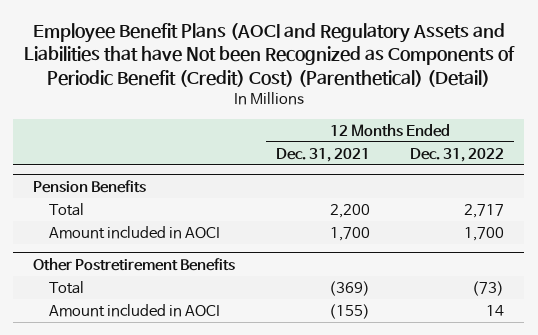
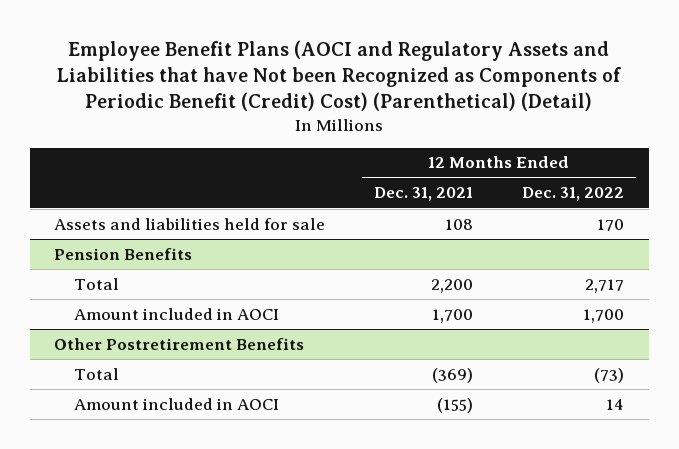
+ Assets and liabilities held for sale | 108 | 170

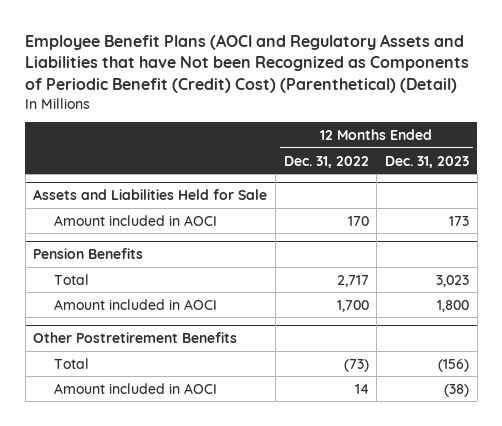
- | 12 Months Ended Dec. 31, 2021 | 12 Months Ended Dec. 31, 2022
+ | 12 Months Ended Dec. 31, 2022 | 12 Months Ended Dec. 31, 2023
- Assets and liabilities held for sale | 108 | 170
+ Assets and Liabilities Held for Sale
+ Amount included in AOCI | 170 | 173

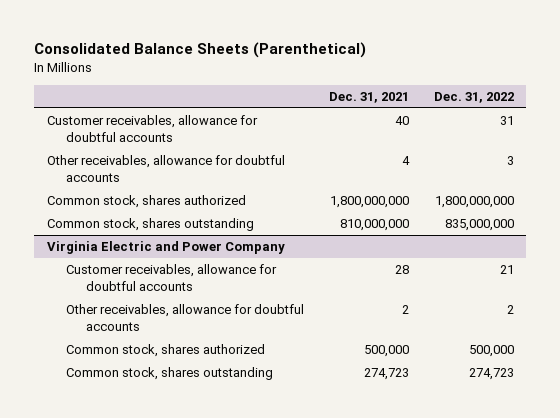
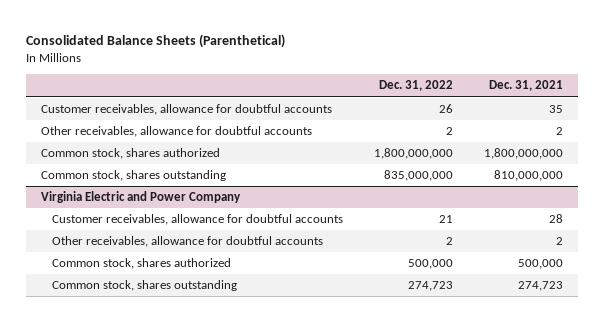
- | Dec. 31, 2021 | Dec. 31, 2022
+ | Dec. 31, 2022 | Dec. 31, 2021
- Customer receivables, allowance for doubtful accounts | 40 | 31
- Other receivables, allowance for doubtful accounts | 4 | 3
+ Customer receivables, allowance for doubtful accounts | 26 | 35
+ Other receivables, allowance for doubtful accounts | 2 | 2

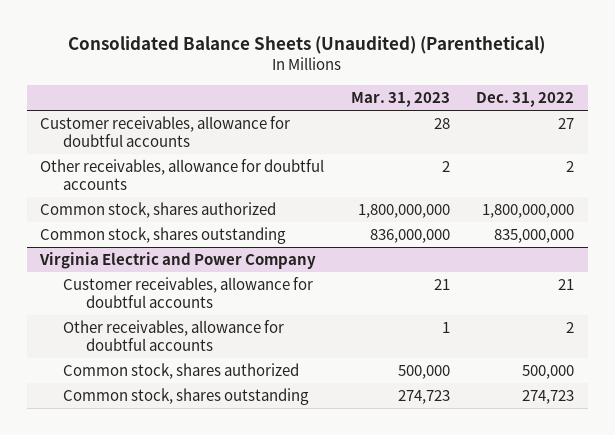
- Consolidated Balance Sheets (Parenthetical)
+ Consolidated Balance Sheets (Unaudited) (Parenthetical)
- | Dec. 31, 2022 | Dec. 31, 2021
+ | Mar. 31, 2023 | Dec. 31, 2022
- Customer receivables, allowance for doubtful accounts | 26 | 35
+ Customer receivables, allowance for doubtful accounts | 28 | 27

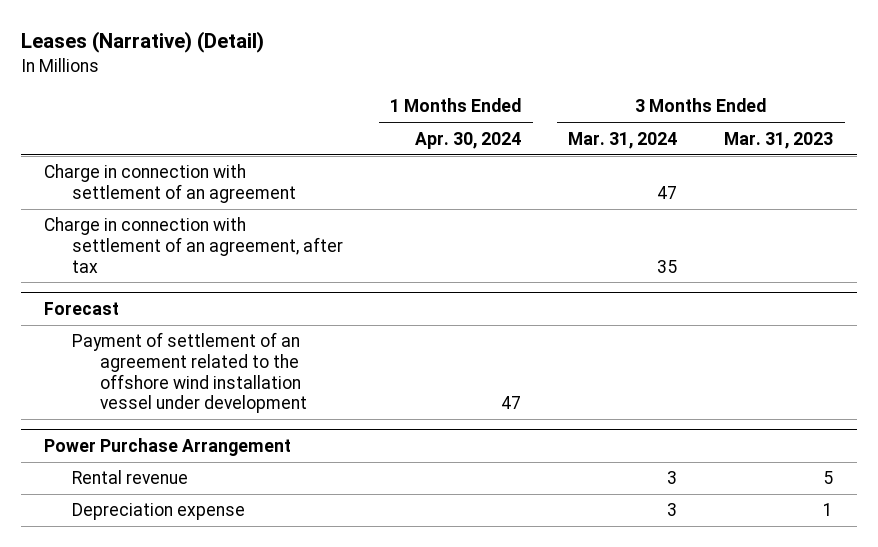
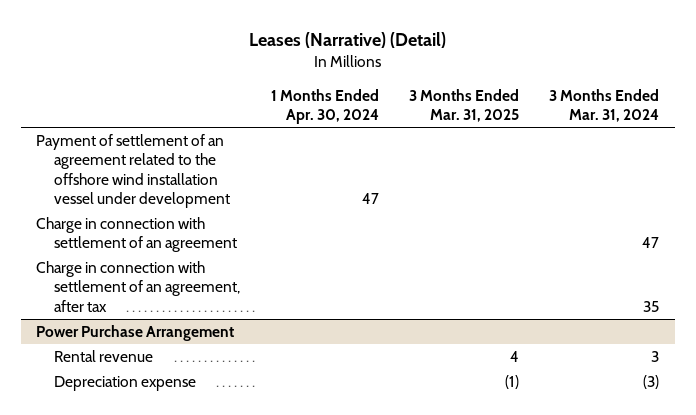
- | 1 Months Ended Apr. 30, 2024 | 3 Months Ended Mar. 31, 2024 | 3 Months Ended Mar. 31, 2023
+ | 1 Months Ended Apr. 30, 2024 | 3 Months Ended Mar. 31, 2025 | 3 Months Ended Mar. 31, 2024
+ Payment of settlement of an agreement related to the offshore wind installation vessel under development | 47 | |
- Forecast
- Payment of settlement of an agreement related to the offshore wind installation vessel under development | 47 | |
@ Power Purchase Arrangement
- Depreciation expense | | 3 | 1
+ Depreciation expense | | (1) | (3)

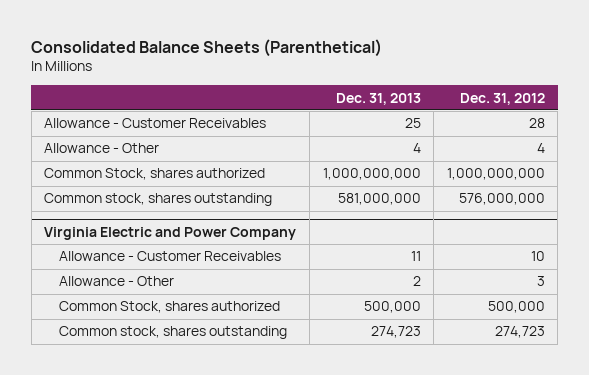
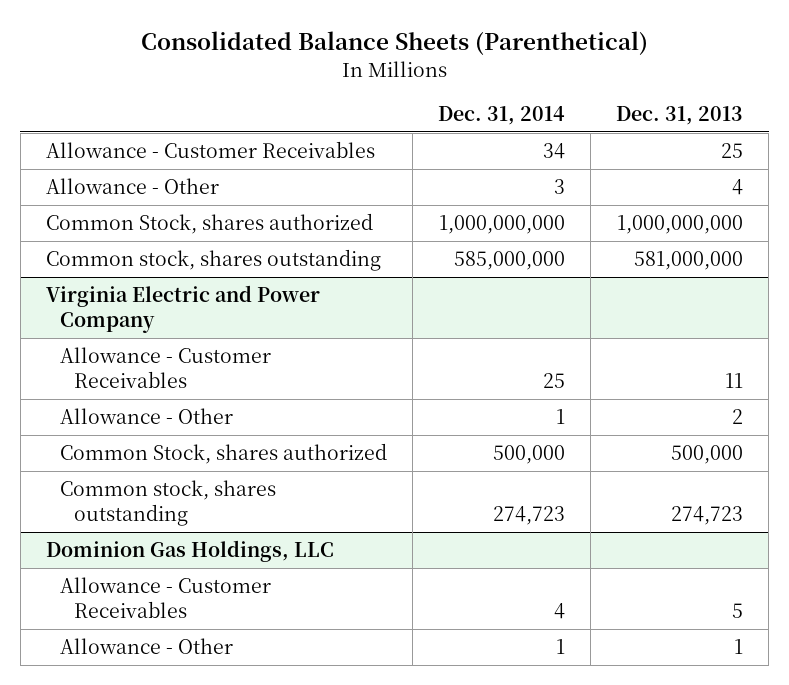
- | Dec. 31, 2013 | Dec. 31, 2012
+ | Dec. 31, 2014 | Dec. 31, 2013
+ Dominion Gas Holdings, LLC
+ Allowance - Customer Receivables | 4 | 5
+ Allowance - Other | 1 | 1

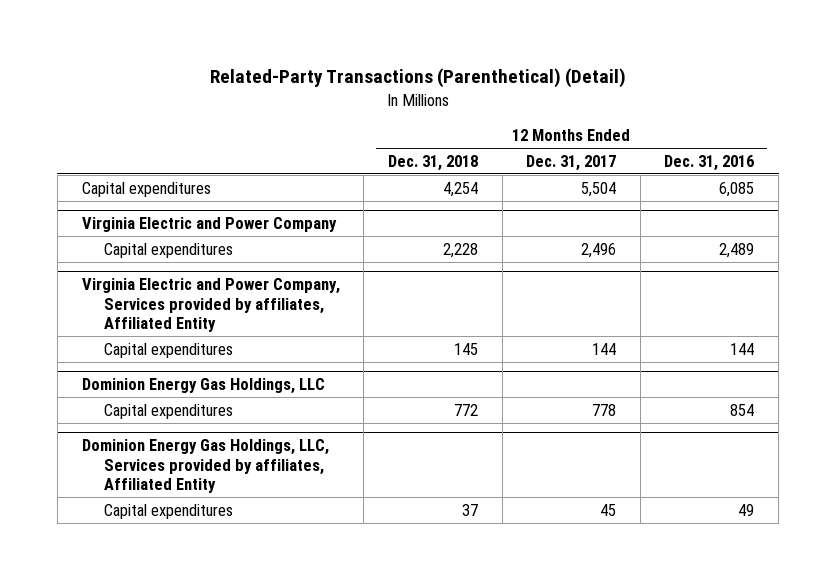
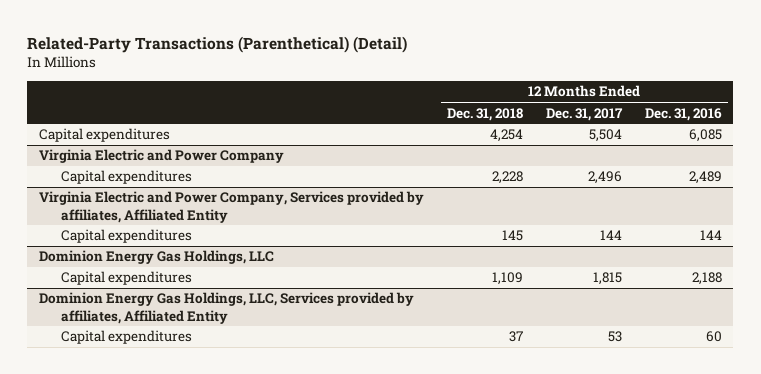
@ Dominion Energy Gas Holdings, LLC
- Capital expenditures | 772 | 778 | 854
+ Capital expenditures | 1,109 | 1,815 | 2,188
@ Dominion Energy Gas Holdings, LLC, Services provided by affiliates, Affiliated Entity
- Capital expenditures | 37 | 45 | 49
+ Capital expenditures | 37 | 53 | 60

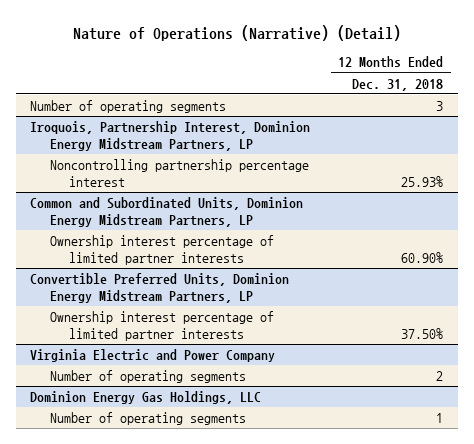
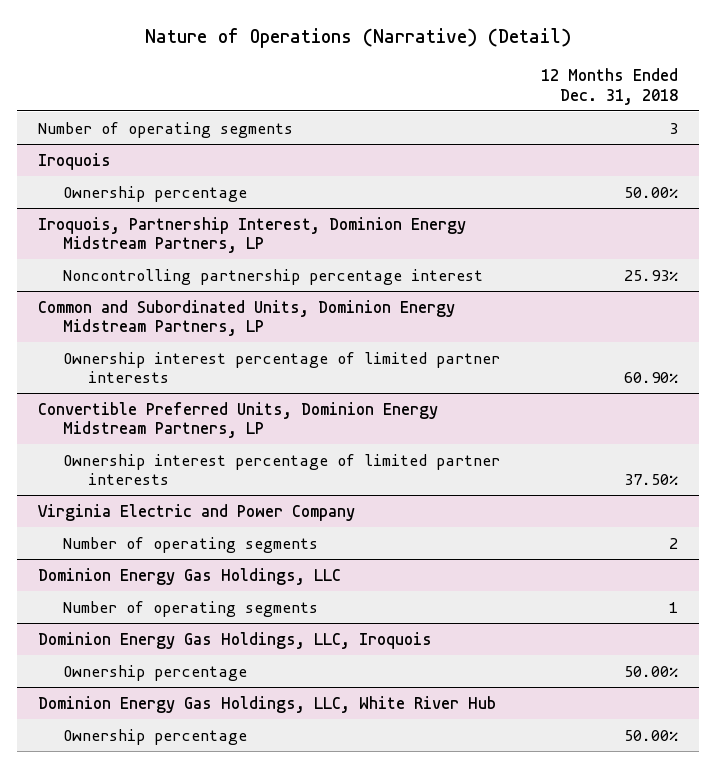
+ Iroquois
+ Ownership percentage | 50.00%
+ Dominion Energy Gas Holdings, LLC, Iroquois
+ Ownership percentage | 50.00%
+ Dominion Energy Gas Holdings, LLC, White River Hub
+ Ownership percentage | 50.00%

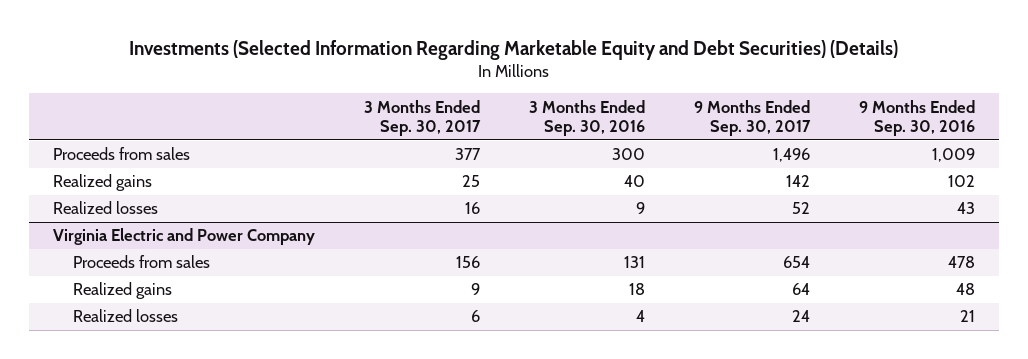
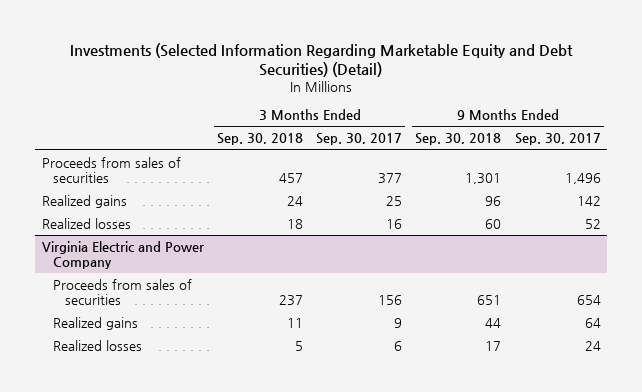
- Investments (Selected Information Regarding Marketable Equity and Debt Securities) (Details)
+ Investments (Selected Information Regarding Marketable Equity and Debt Securities) (Detail)
- | 3 Months Ended Sep. 30, 2017 | 3 Months Ended Sep. 30, 2016 | 9 Months Ended Sep. 30, 2017 | 9 Months Ended Sep. 30, 2016
+ | 3 Months Ended Sep. 30, 2018 | 3 Months Ended Sep. 30, 2017 | 9 Months Ended Sep. 30, 2018 | 9 Months Ended Sep. 30, 2017
- Proceeds from sales | 377 | 300 | 1,496 | 1,009
+ Proceeds from sales of securities | 457 | 377 | 1,301 | 1,496
@ Virginia Electric and Power Company
- Proceeds from sales | 156 | 131 | 654 | 478
+ Proceeds from sales of securities | 237 | 156 | 651 | 654

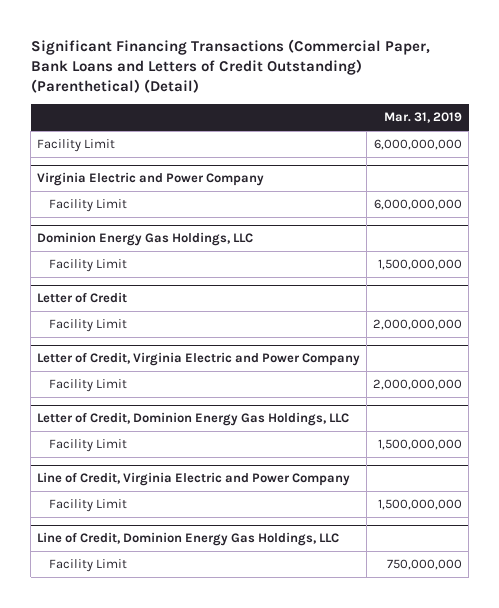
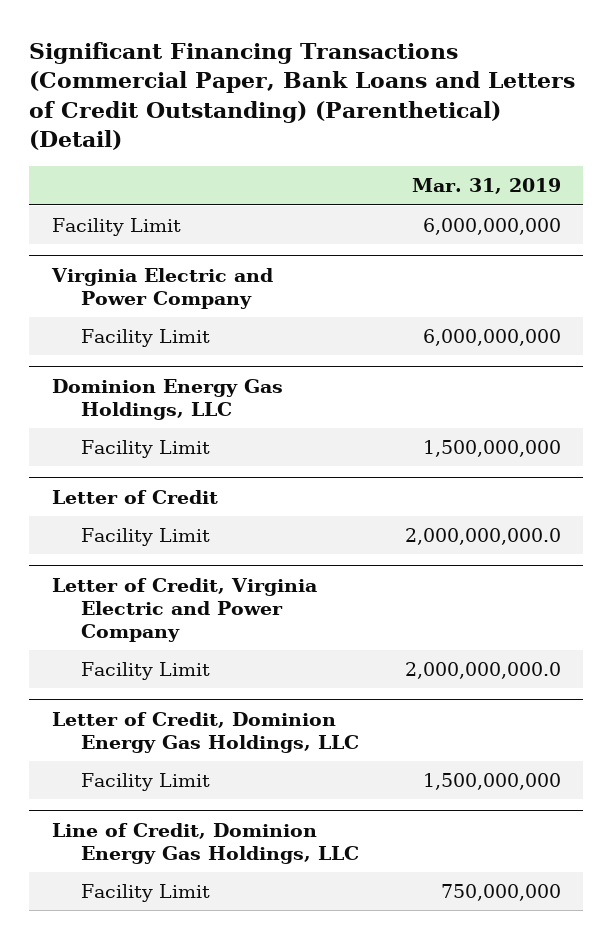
@ Letter of Credit
- Facility Limit | 2,000,000,000
+ Facility Limit | 2,000,000,000.0
@ Letter of Credit, Virginia Electric and Power Company
- Facility Limit | 2,000,000,000
+ Facility Limit | 2,000,000,000.0
- Line of Credit, Virginia Electric and Power Company
- Facility Limit | 1,500,000,000

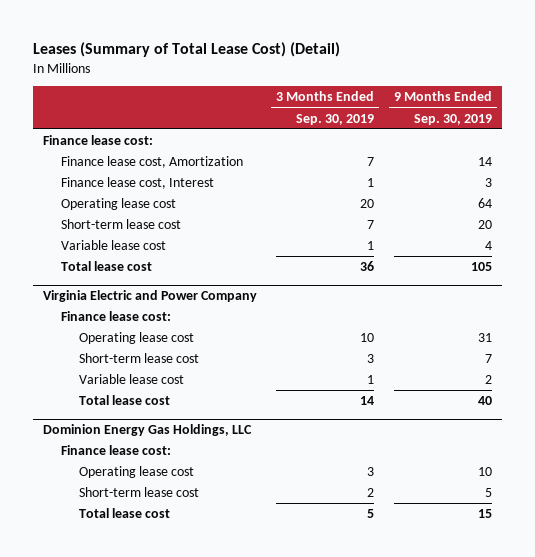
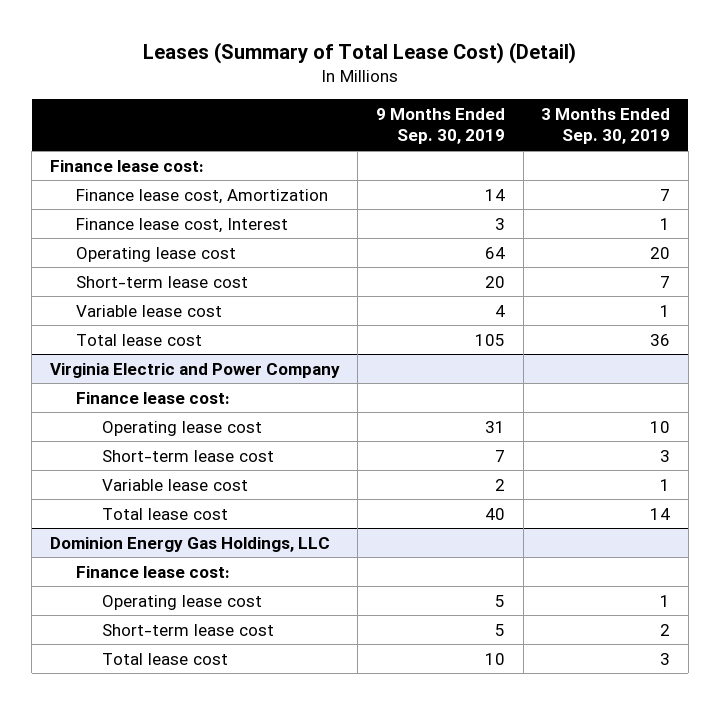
- | 3 Months Ended Sep. 30, 2019 | 9 Months Ended Sep. 30, 2019
+ | 9 Months Ended Sep. 30, 2019 | 3 Months Ended Sep. 30, 2019
@ Dominion Energy Gas Holdings, LLC
- Operating lease cost | 3 | 10
+ Operating lease cost | 5 | 1
- Total lease cost | 5 | 15
+ Total lease cost | 10 | 3

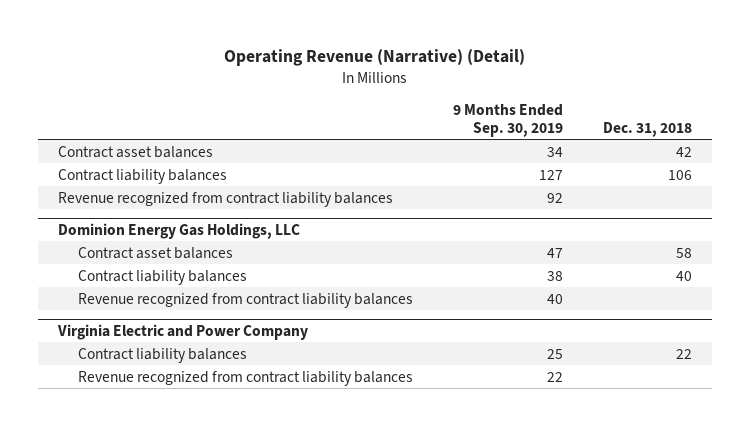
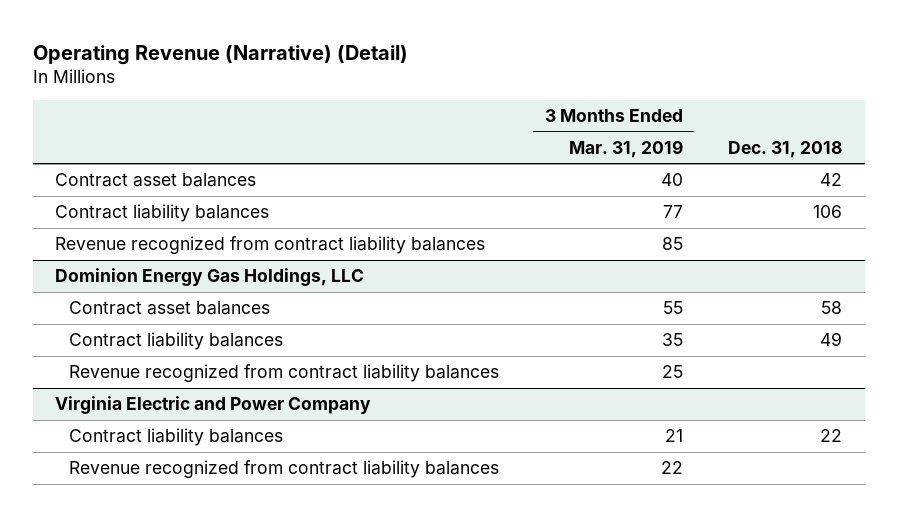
- | 9 Months Ended Sep. 30, 2019 | Dec. 31, 2018
+ | 3 Months Ended Mar. 31, 2019 | Dec. 31, 2018
@ Dominion Energy Gas Holdings, LLC
- Contract liability balances | 38 | 40
+ Contract liability balances | 35 | 49

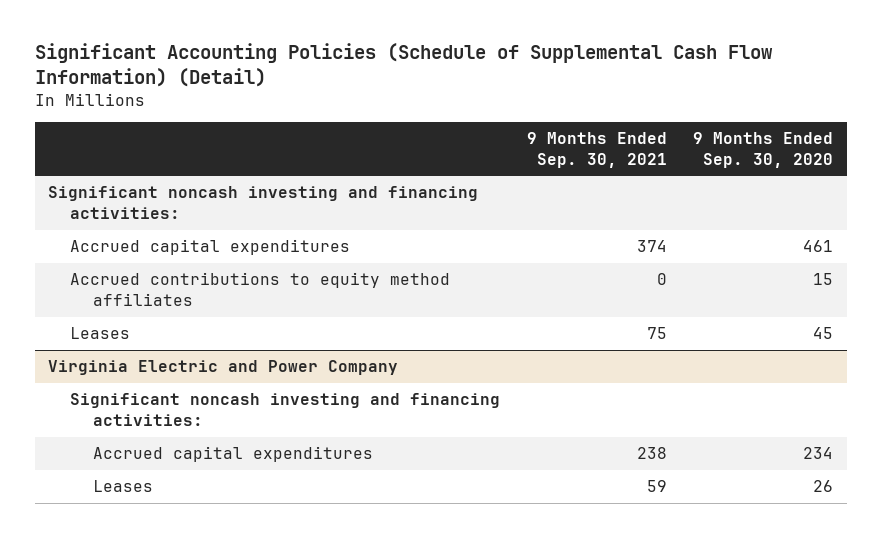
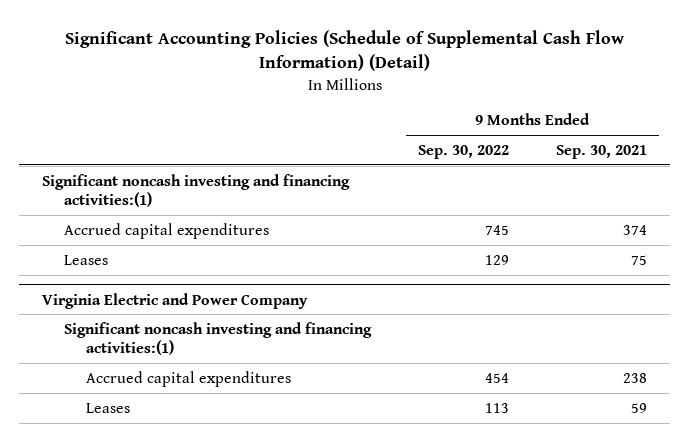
- | 9 Months Ended Sep. 30, 2021 | 9 Months Ended Sep. 30, 2020
+ | 9 Months Ended Sep. 30, 2022 | 9 Months Ended Sep. 30, 2021
- Significant noncash investing and financing activities:
+ Significant noncash investing and financing activities:(1)
- Accrued contributions to equity method affiliates | 0 | 15
@ Virginia Electric and Power Company
- Significant noncash investing and financing activities:
+ Significant noncash investing and financing activities:(1)

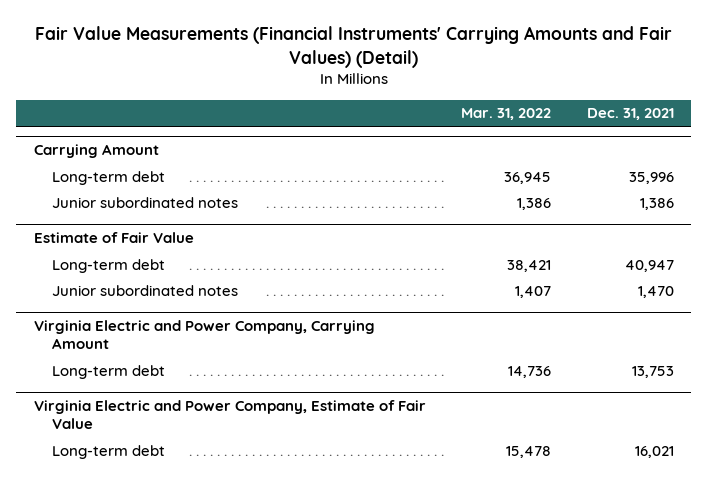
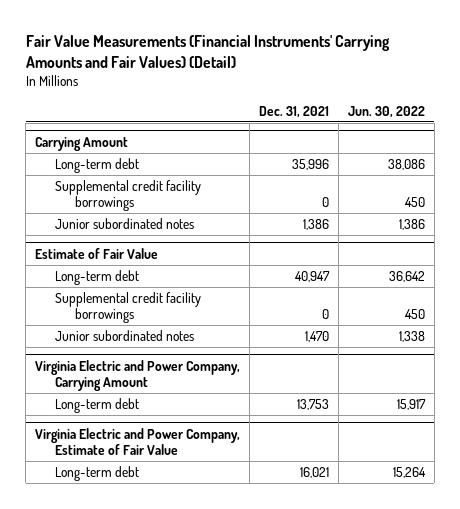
- | Mar. 31, 2022 | Dec. 31, 2021
+ | Dec. 31, 2021 | Jun. 30, 2022
@ Carrying Amount
+ Supplemental credit facility borrowings | 0 | 450
@ Estimate of Fair Value
+ Supplemental credit facility borrowings | 0 | 450

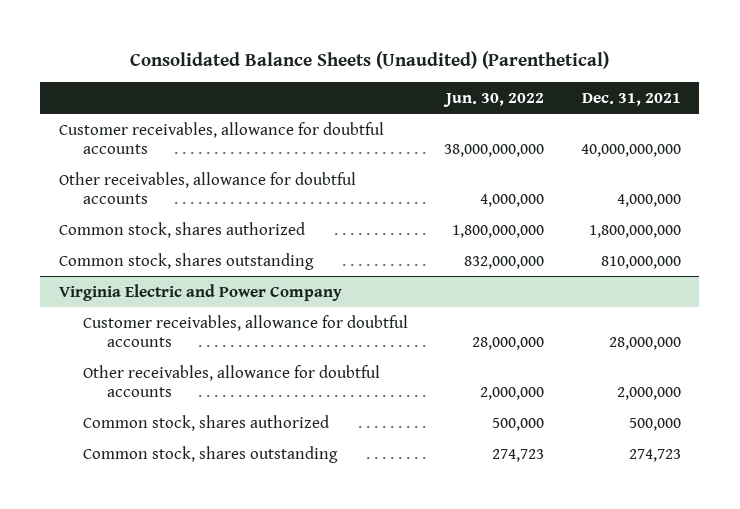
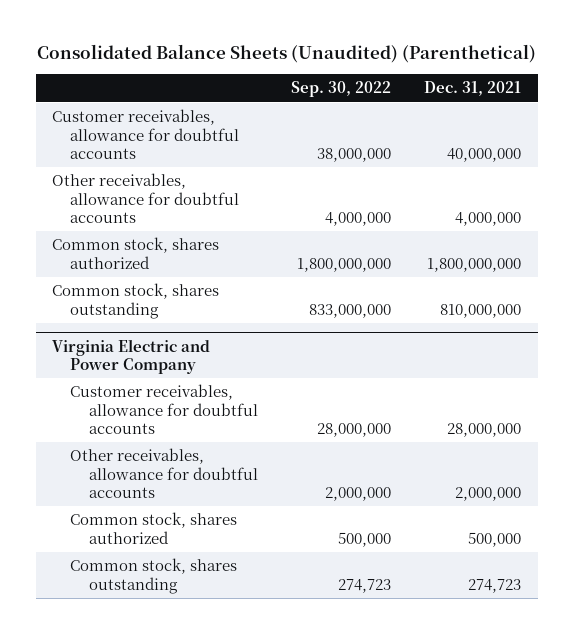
- | Jun. 30, 2022 | Dec. 31, 2021
+ | Sep. 30, 2022 | Dec. 31, 2021
- Customer receivables, allowance for doubtful accounts | 38,000,000,000 | 40,000,000,000
+ Customer receivables, allowance for doubtful accounts | 38,000,000 | 40,000,000

